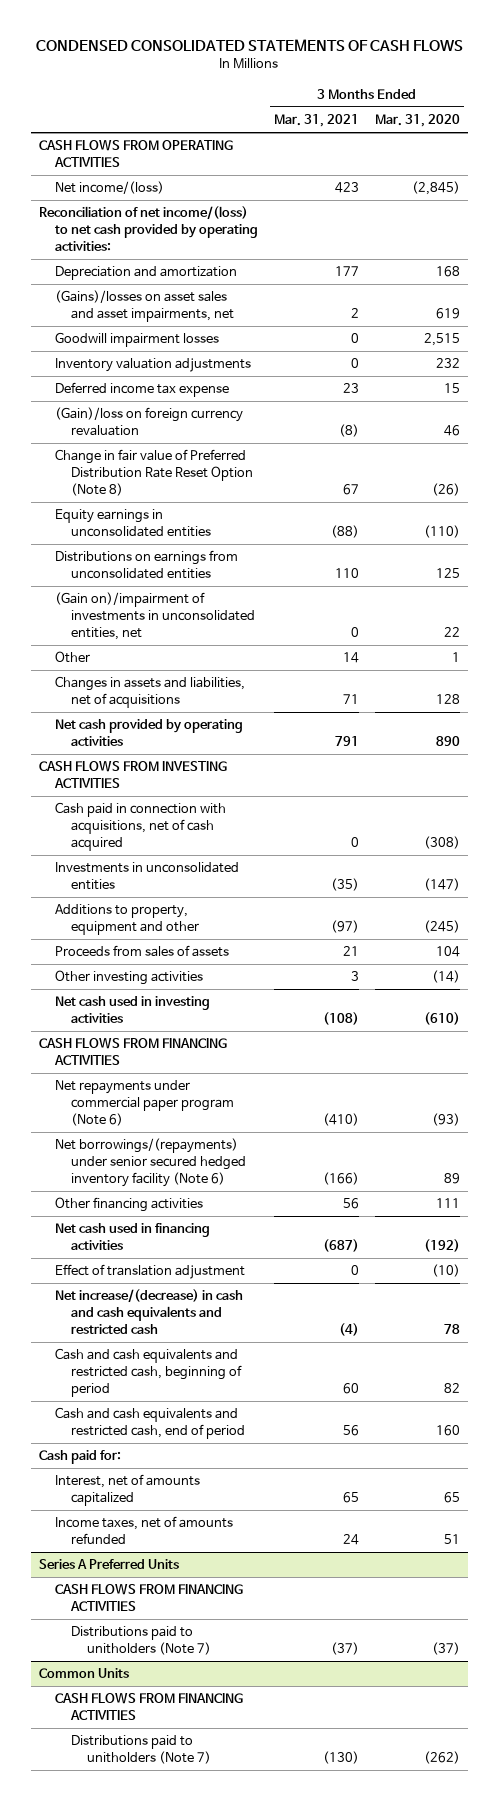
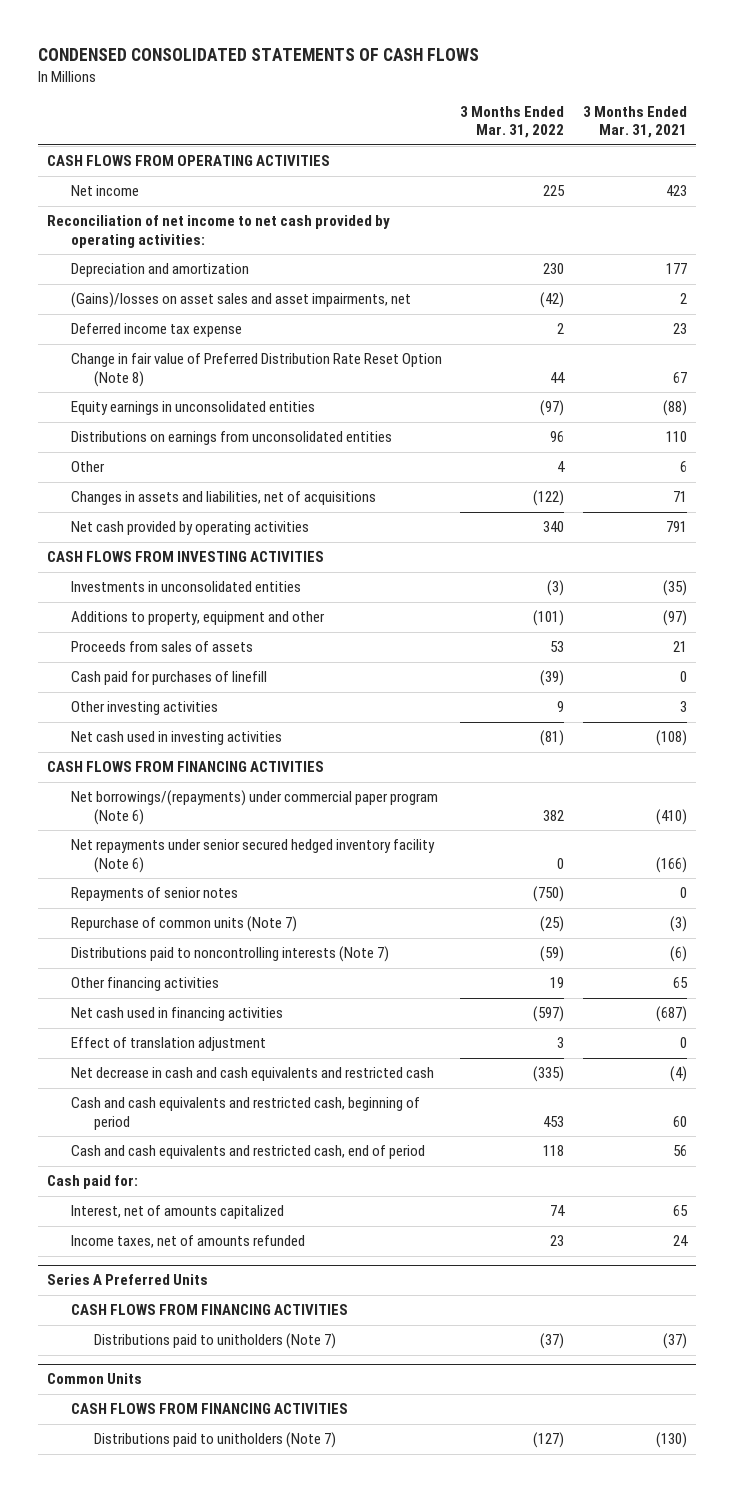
- | 3 Months Ended Mar. 31, 2021 | 3 Months Ended Mar. 31, 2020
+ | 3 Months Ended Mar. 31, 2022 | 3 Months Ended Mar. 31, 2021
- Net income/(loss) | 423 | (2,845)
- Reconciliation of net income/(loss) to net cash provided by operating activities:
+ Net income | 225 | 423
+ Reconciliation of net income to net cash provided by operating activities:
- Goodwill impairment losses | 0 | 2,515
- Inventory valuation adjustments | 0 | 232
- (Gain)/loss on foreign currency revaluation | (8) | 46
- (Gain on)/impairment of investments in unconsolidated entities, net | 0 | 22
- Other | 14 | 1
+ Other | 4 | 6
- Cash paid in connection with acquisitions, net of cash acquired | 0 | (308)
+ Cash paid for purchases of linefill | (39) | 0
- Net repayments under commercial paper program (Note 6) | (410) | (93)
- Net borrowings/(repayments) under senior secured hedged inventory facility (Note 6) | (166) | 89
- Other financing activities | 56 | 111
+ Net borrowings/(repayments) under commercial paper program (Note 6) | 382 | (410)
+ Net repayments under senior secured hedged inventory facility (Note 6) | 0 | (166)
+ Repayments of senior notes | (750) | 0
+ Repurchase of common units (Note 7) | (25) | (3)
+ Distributions paid to noncontrolling interests (Note 7) | (59) | (6)
+ Other financing activities | 19 | 65
- Net increase/(decrease) in cash and cash equivalents and restricted cash | (4) | 78
+ Net decrease in cash and cash equivalents and restricted cash | (335) | (4)

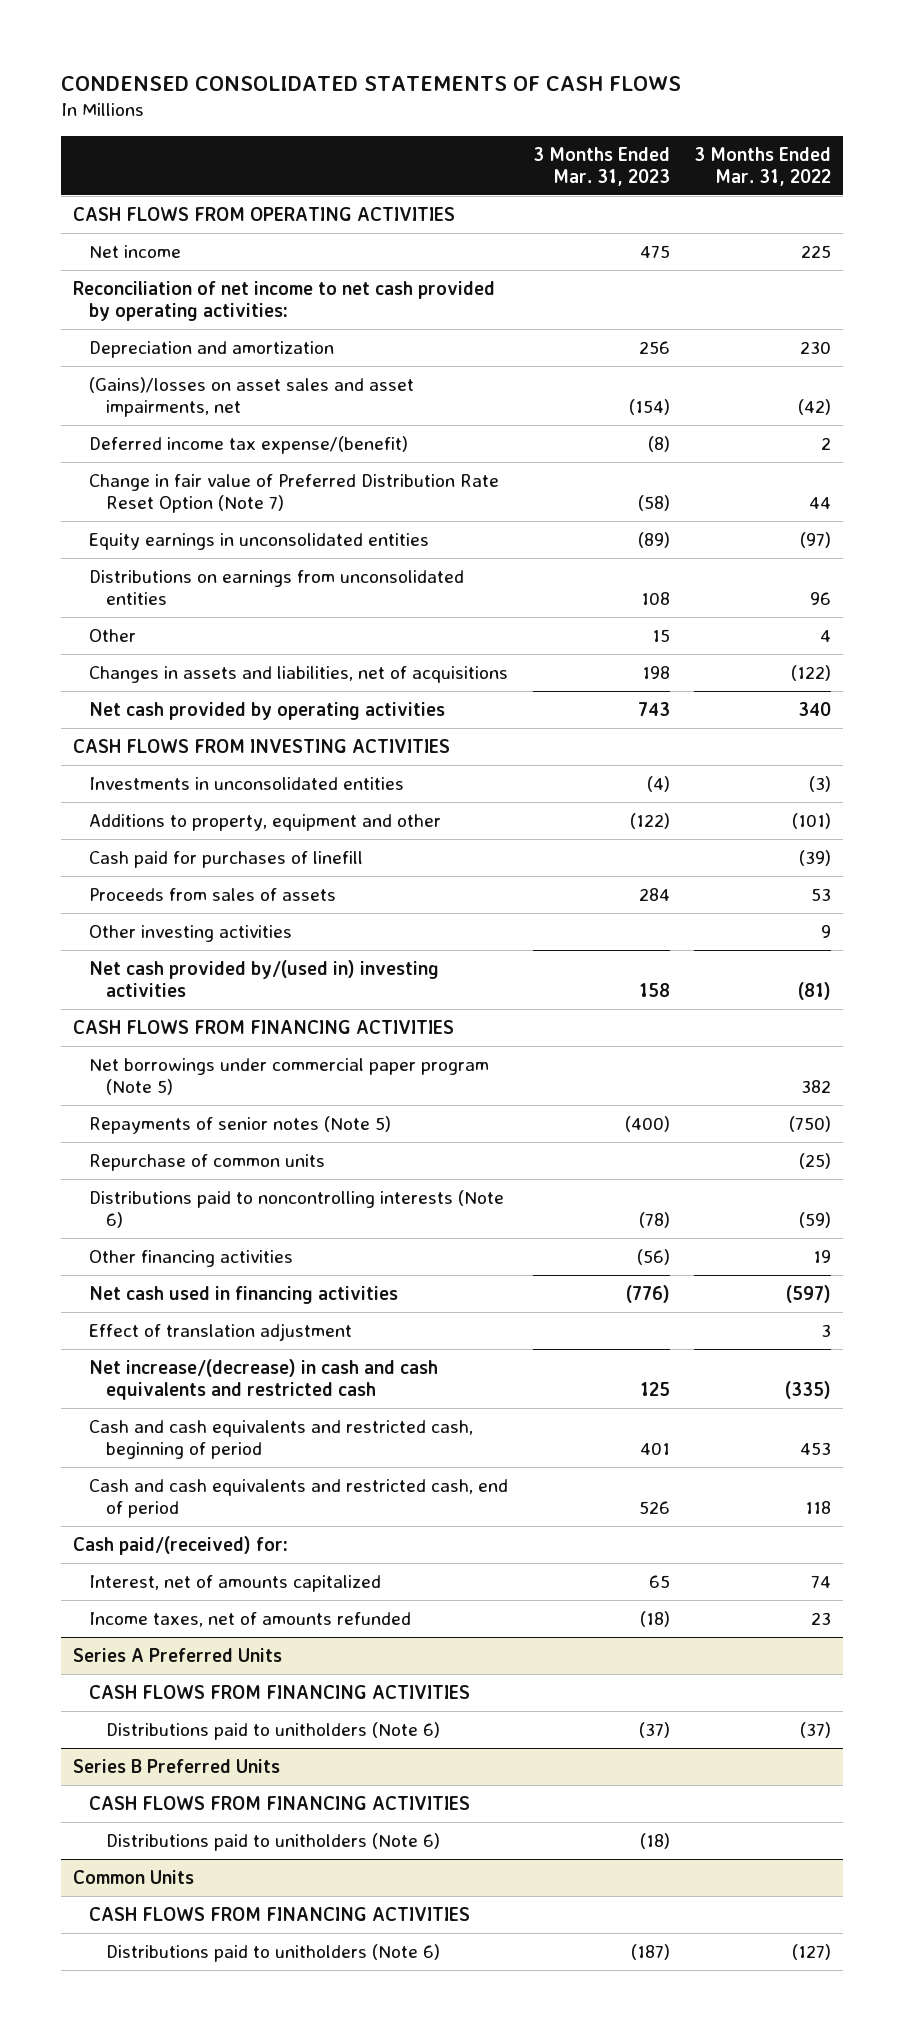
- | 3 Months Ended Mar. 31, 2022 | 3 Months Ended Mar. 31, 2021
+ | 3 Months Ended Mar. 31, 2023 | 3 Months Ended Mar. 31, 2022
- Deferred income tax expense | 2 | 23
- Change in fair value of Preferred Distribution Rate Reset Option (Note 8) | 44 | 67
+ Deferred income tax expense/(benefit) | (8) | 2
+ Change in fair value of Preferred Distribution Rate Reset Option (Note 7) | (58) | 44
moved down: Proceeds from sales of assets | 284 | 53
- Net cash used in investing activities | (81) | (108)
+ Net cash provided by/(used in) investing activities | 158 | (81)
- Net borrowings/(repayments) under commercial paper program (Note 6) | 382 | (410)
- Net repayments under senior secured hedged inventory facility (Note 6) | 0 | (166)
- Repayments of senior notes | (750) | 0
- Repurchase of common units (Note 7) | (25) | (3)
- Distributions paid to noncontrolling interests (Note 7) | (59) | (6)
+ Net borrowings under commercial paper program (Note 5) | | 382
+ Repayments of senior notes (Note 5) | (400) | (750)
+ Repurchase of common units | | (25)
+ Distributions paid to noncontrolling interests (Note 6) | (78) | (59)
- Net decrease in cash and cash equivalents and restricted cash | (335) | (4)
+ Net increase/(decrease) in cash and cash equivalents and restricted cash | 125 | (335)
- Cash paid for:
+ Cash paid/(received) for:
@ Series A Preferred Units
- Distributions paid to unitholders (Note 7) | (37) | (37)
+ Distributions paid to unitholders (Note 6) | (37) | (37)
+ Series B Preferred Units
+ CASH FLOWS FROM FINANCING ACTIVITIES
+ Distributions paid to unitholders (Note 6) | (18) |
@ Common Units
- Distributions paid to unitholders (Note 7) | (127) | (130)
+ Distributions paid to unitholders (Note 6) | (187) | (127)

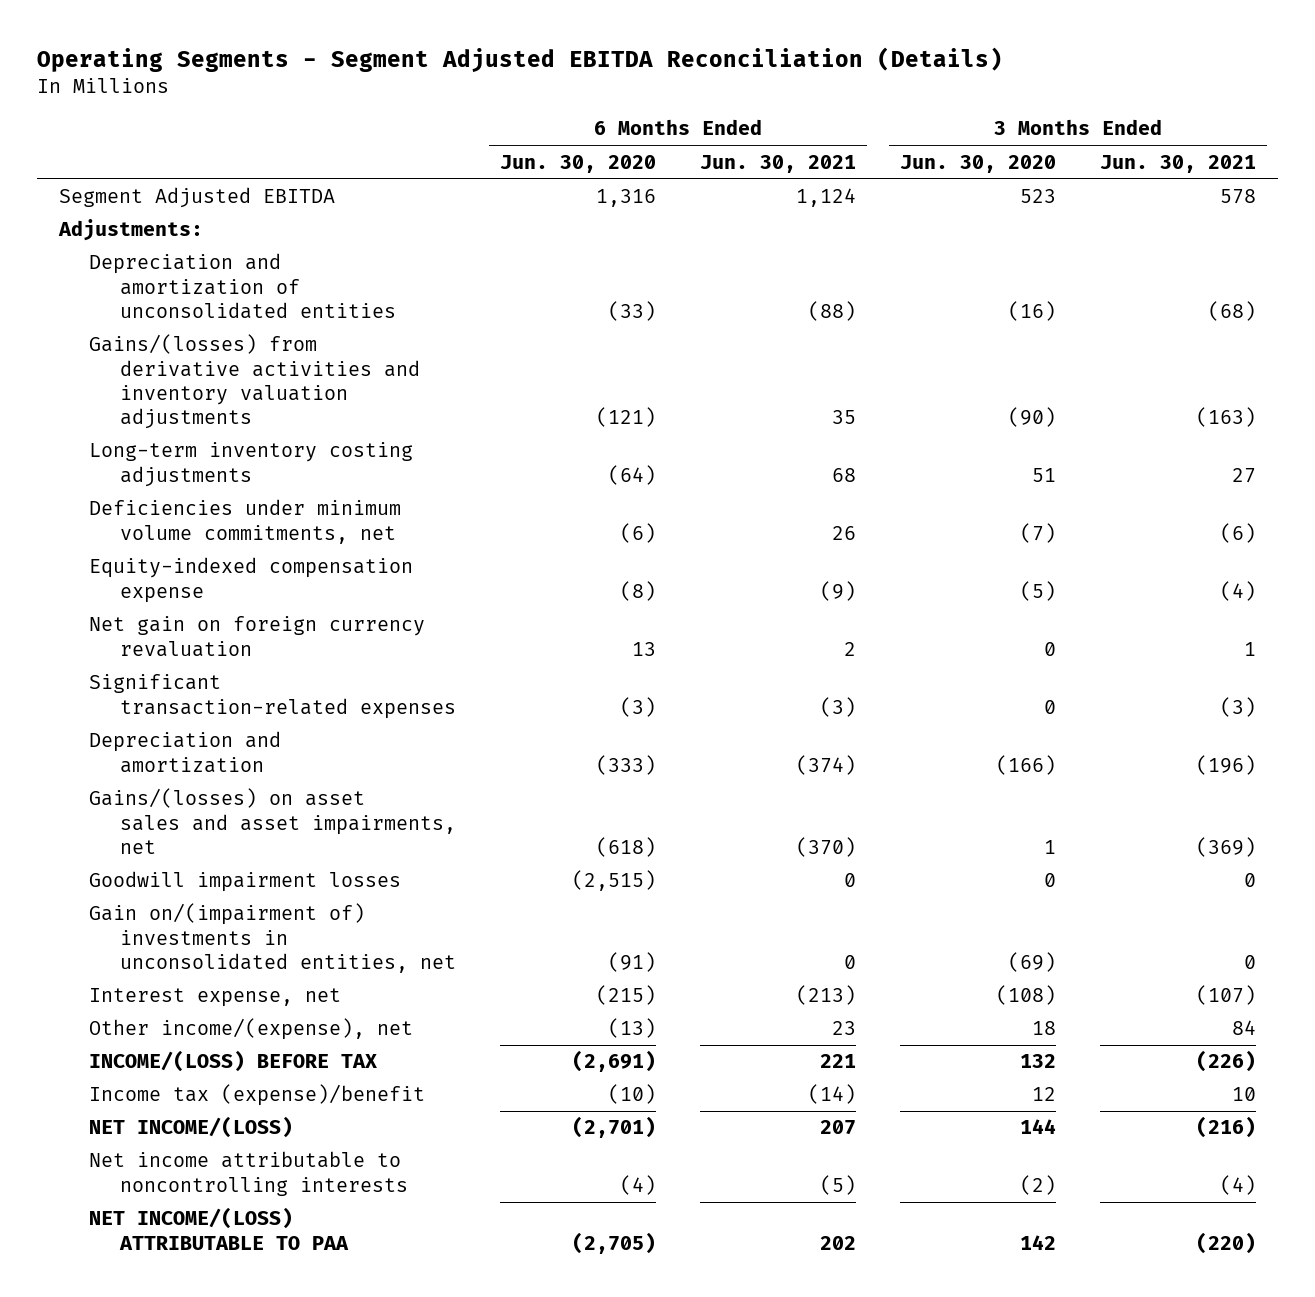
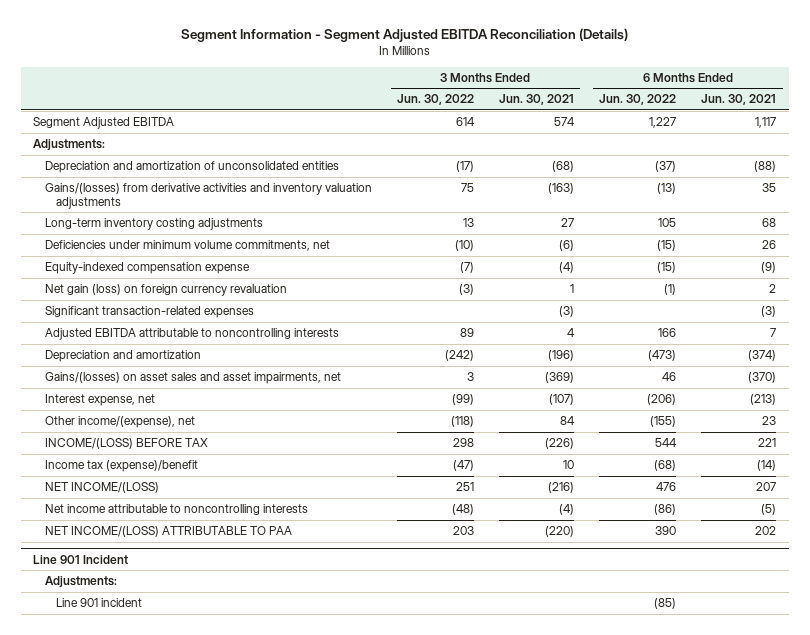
- Operating Segments - Segment Adjusted EBITDA Reconciliation (Details)
+ Segment Information - Segment Adjusted EBITDA Reconciliation (Details)
- | 6 Months Ended Jun. 30, 2020 | 6 Months Ended Jun. 30, 2021 | 3 Months Ended Jun. 30, 2020 | 3 Months Ended Jun. 30, 2021
+ | 3 Months Ended Jun. 30, 2022 | 3 Months Ended Jun. 30, 2021 | 6 Months Ended Jun. 30, 2022 | 6 Months Ended Jun. 30, 2021
- Segment Adjusted EBITDA | 1,316 | 1,124 | 523 | 578
+ Segment Adjusted EBITDA | 614 | 574 | 1,227 | 1,117
- Net gain on foreign currency revaluation | 13 | 2 | 0 | 1
+ Net gain (loss) on foreign currency revaluation | (3) | 1 | (1) | 2
+ Adjusted EBITDA attributable to noncontrolling interests | 89 | 4 | 166 | 7
- Goodwill impairment losses | (2,515) | 0 | 0 | 0
- Gain on/(impairment of) investments in unconsolidated entities, net | (91) | 0 | (69) | 0
+ Line 901 Incident
+ Adjustments:
+ Line 901 incident | | | (85) |

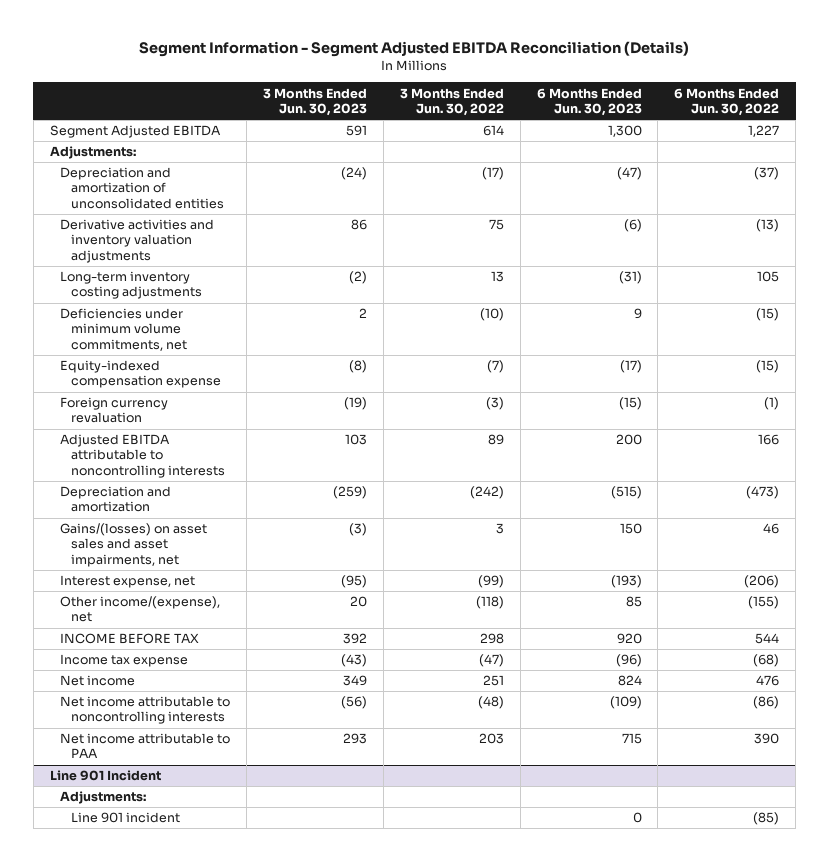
- | 3 Months Ended Jun. 30, 2022 | 3 Months Ended Jun. 30, 2021 | 6 Months Ended Jun. 30, 2022 | 6 Months Ended Jun. 30, 2021
+ | 3 Months Ended Jun. 30, 2023 | 3 Months Ended Jun. 30, 2022 | 6 Months Ended Jun. 30, 2023 | 6 Months Ended Jun. 30, 2022
- Gains/(losses) from derivative activities and inventory valuation adjustments | 75 | (163) | (13) | 35
+ Derivative activities and inventory valuation adjustments | 86 | 75 | (6) | (13)
- Net gain (loss) on foreign currency revaluation | (3) | 1 | (1) | 2
- Significant transaction-related expenses | | (3) | | (3)
+ Foreign currency revaluation | (19) | (3) | (15) | (1)
- INCOME/(LOSS) BEFORE TAX | 298 | (226) | 544 | 221
- Income tax (expense)/benefit | (47) | 10 | (68) | (14)
- NET INCOME/(LOSS) | 251 | (216) | 476 | 207
+ INCOME BEFORE TAX | 392 | 298 | 920 | 544
+ Income tax expense | (43) | (47) | (96) | (68)
+ Net income | 349 | 251 | 824 | 476
- NET INCOME/(LOSS) ATTRIBUTABLE TO PAA | 203 | (220) | 390 | 202
+ Net income attributable to PAA | 293 | 203 | 715 | 390

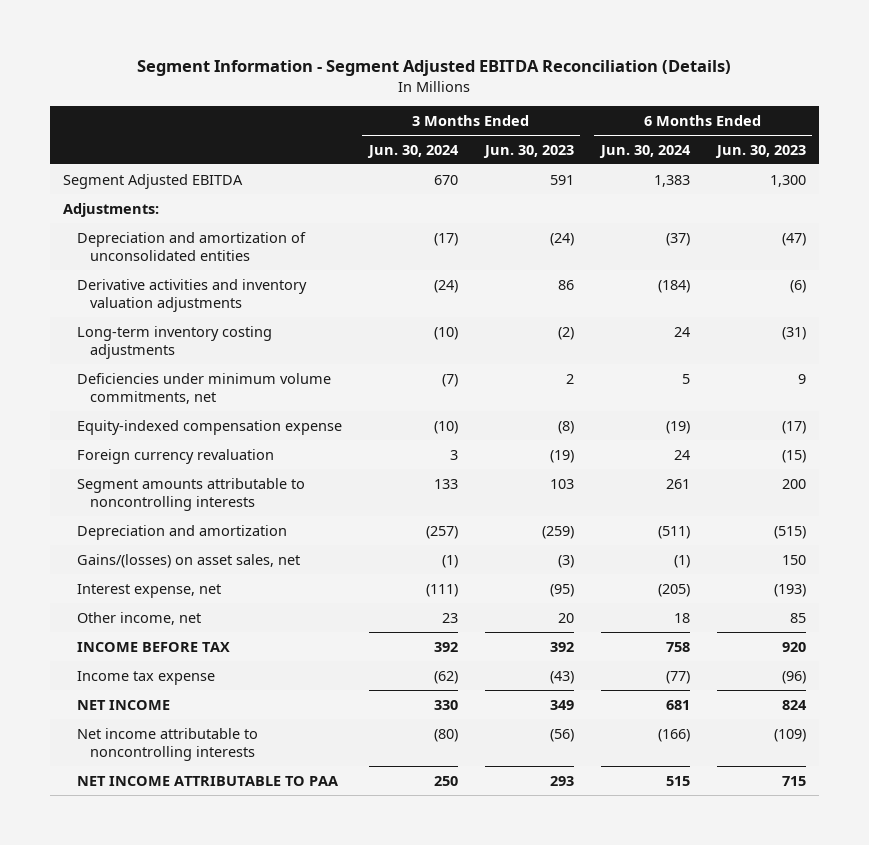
- | 3 Months Ended Jun. 30, 2023 | 3 Months Ended Jun. 30, 2022 | 6 Months Ended Jun. 30, 2023 | 6 Months Ended Jun. 30, 2022
+ | 3 Months Ended Jun. 30, 2024 | 3 Months Ended Jun. 30, 2023 | 6 Months Ended Jun. 30, 2024 | 6 Months Ended Jun. 30, 2023
- Adjusted EBITDA attributable to noncontrolling interests | 103 | 89 | 200 | 166
+ Segment amounts attributable to noncontrolling interests | 133 | 103 | 261 | 200
- Gains/(losses) on asset sales and asset impairments, net | (3) | 3 | 150 | 46
+ Gains/(losses) on asset sales, net | (1) | (3) | (1) | 150
- Other income/(expense), net | 20 | (118) | 85 | (155)
+ Other income, net | 23 | 20 | 18 | 85
- Net income | 349 | 251 | 824 | 476
+ NET INCOME | 330 | 349 | 681 | 824
- Net income attributable to PAA | 293 | 203 | 715 | 390
- Line 901 Incident
- Adjustments:
- Line 901 incident | | | 0 | (85)
+ NET INCOME ATTRIBUTABLE TO PAA | 250 | 293 | 515 | 715

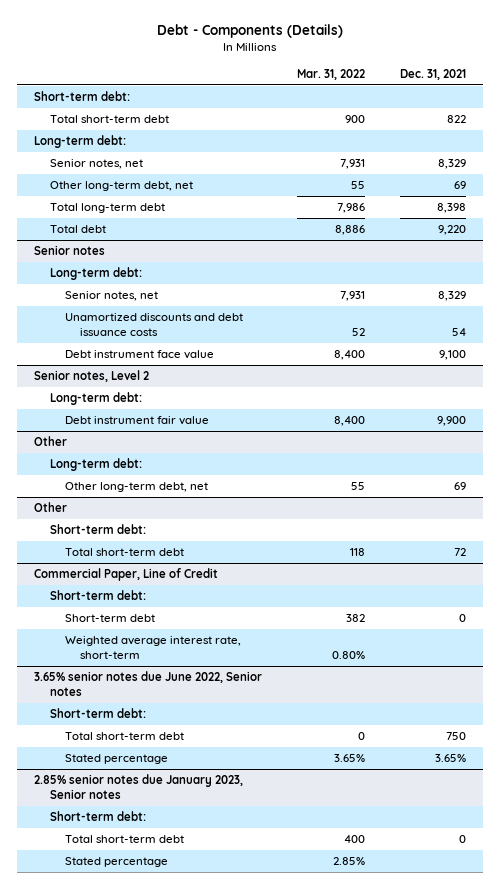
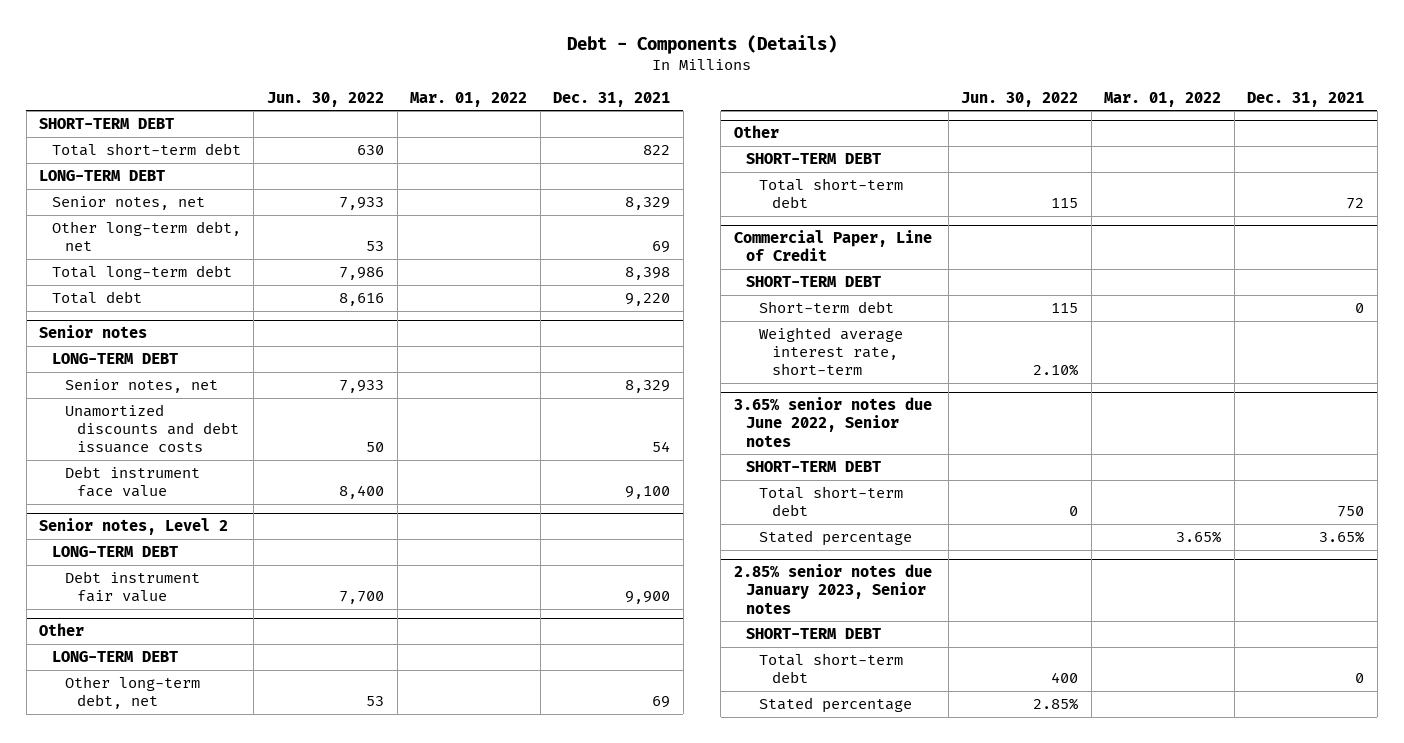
- | Mar. 31, 2022 | Dec. 31, 2021
+ | Jun. 30, 2022 | Mar. 01, 2022 | Dec. 31, 2021
- Short-term debt:
+ SHORT-TERM DEBT
- Long-term debt:
+ LONG-TERM DEBT
@ Senior notes
- Long-term debt:
+ LONG-TERM DEBT
@ Senior notes, Level 2
- Long-term debt:
+ LONG-TERM DEBT
@ Other
- Long-term debt:
+ LONG-TERM DEBT
- Short-term debt:
+ SHORT-TERM DEBT
@ Commercial Paper, Line of Credit
- Short-term debt:
+ SHORT-TERM DEBT
@ 3.65% senior notes due June 2022, Senior notes
- Short-term debt:
+ SHORT-TERM DEBT
@ 2.85% senior notes due January 2023, Senior notes
- Short-term debt:
+ SHORT-TERM DEBT

